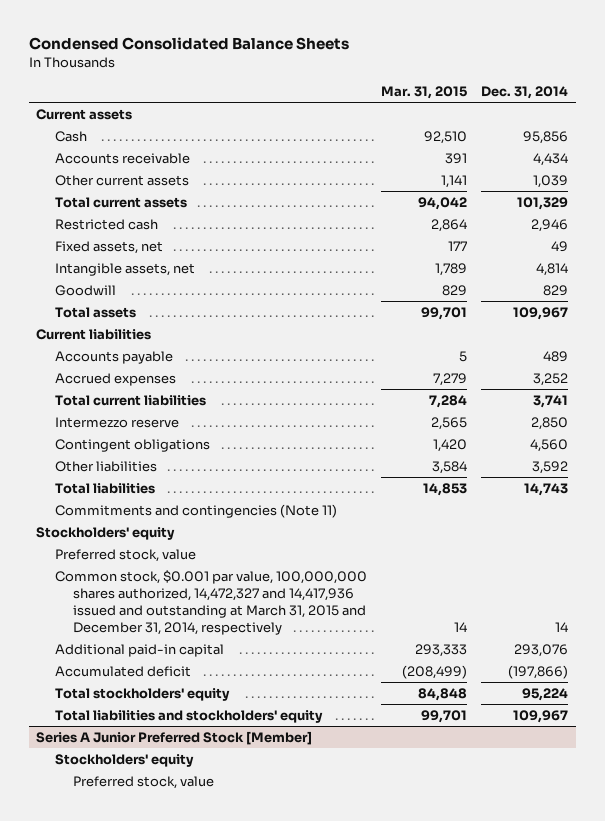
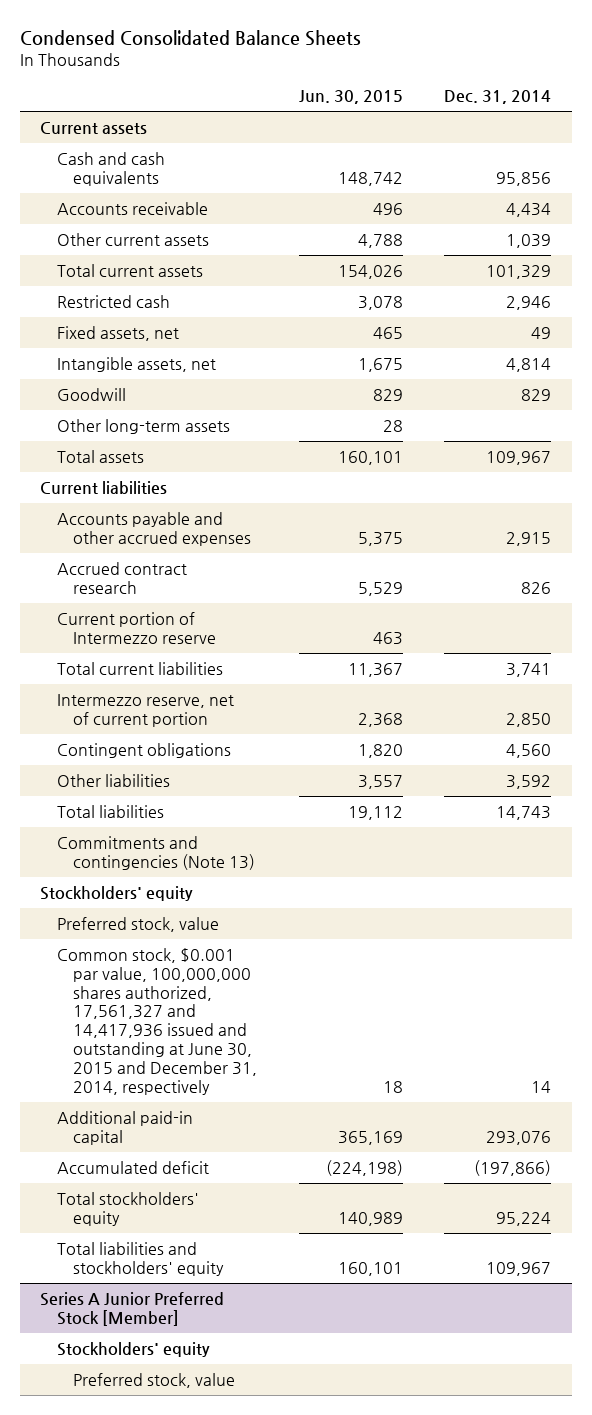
- | Mar. 31, 2015 | Dec. 31, 2014
+ | Jun. 30, 2015 | Dec. 31, 2014
- Cash | 92,510 | 95,856
+ Cash and cash equivalents | 148,742 | 95,856
+ Other long-term assets | 28 |
- Accounts payable | 5 | 489
- Accrued expenses | 7,279 | 3,252
+ Accounts payable and other accrued expenses | 5,375 | 2,915
+ Accrued contract research | 5,529 | 826
+ Current portion of Intermezzo reserve | 463 |
- Intermezzo reserve | 2,565 | 2,850
+ Intermezzo reserve, net of current portion | 2,368 | 2,850
- Commitments and contingencies (Note 11)
+ Commitments and contingencies (Note 13)
- Common stock, $0.001 par value, 100,000,000 shares authorized, 14,472,327 and 14,417,936 issued and outstanding at March 31, 2015 and December 31, 2014, respectively | 14 | 14
+ Common stock, $0.001 par value, 100,000,000 shares authorized, 17,561,327 and 14,417,936 issued and outstanding at June 30, 2015 and December 31, 2014, respectively | 18 | 14

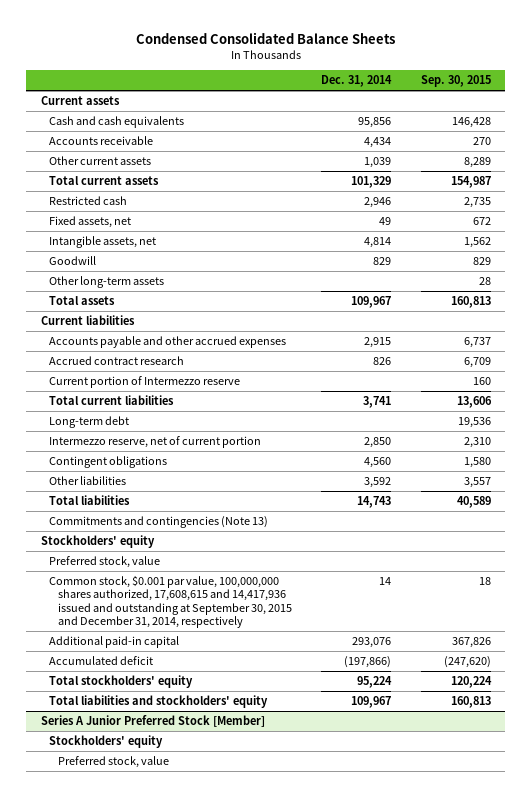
- | Jun. 30, 2015 | Dec. 31, 2014
+ | Dec. 31, 2014 | Sep. 30, 2015
+ Long-term debt | | 19,536
- Common stock, $0.001 par value, 100,000,000 shares authorized, 17,561,327 and 14,417,936 issued and outstanding at June 30, 2015 and December 31, 2014, respectively | 18 | 14
+ Common stock, $0.001 par value, 100,000,000 shares authorized, 17,608,615 and 14,417,936 issued and outstanding at September 30, 2015 and December 31, 2014, respectively | 14 | 18

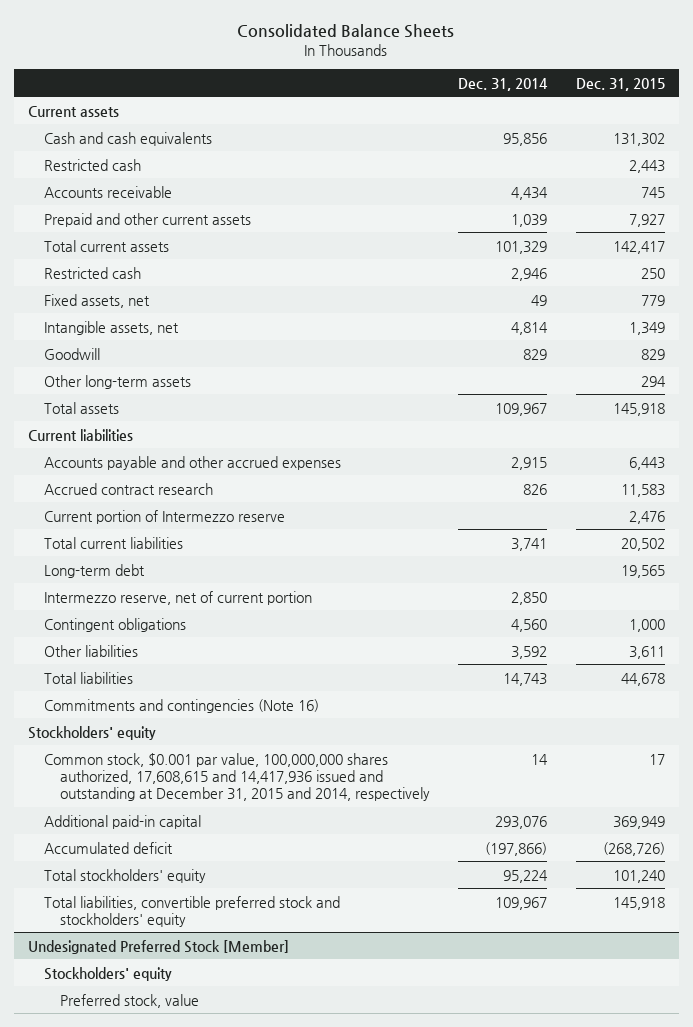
- Condensed Consolidated Balance Sheets
+ Consolidated Balance Sheets
- | Dec. 31, 2014 | Sep. 30, 2015
+ | Dec. 31, 2014 | Dec. 31, 2015
+ Restricted cash | | 2,443
- Other current assets | 1,039 | 8,289
+ Prepaid and other current assets | 1,039 | 7,927
- Commitments and contingencies (Note 13)
+ Commitments and contingencies (Note 16)
- Preferred stock, value
- Common stock, $0.001 par value, 100,000,000 shares authorized, 17,608,615 and 14,417,936 issued and outstanding at September 30, 2015 and December 31, 2014, respectively | 14 | 18
+ Common stock, $0.001 par value, 100,000,000 shares authorized, 17,608,615 and 14,417,936 issued and outstanding at December 31, 2015 and 2014, respectively | 14 | 17
- Total liabilities and stockholders' equity | 109,967 | 160,813
- Series A Junior Preferred Stock [Member]
+ Total liabilities, convertible preferred stock and stockholders' equity | 109,967 | 145,918
+ Undesignated Preferred Stock [Member]

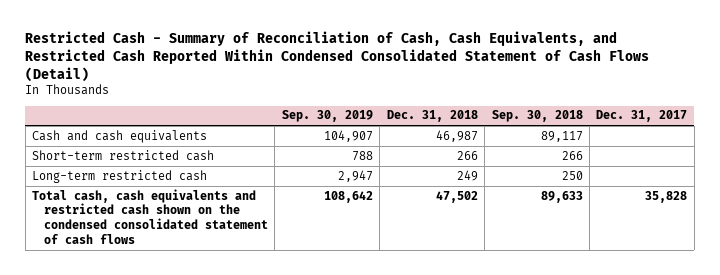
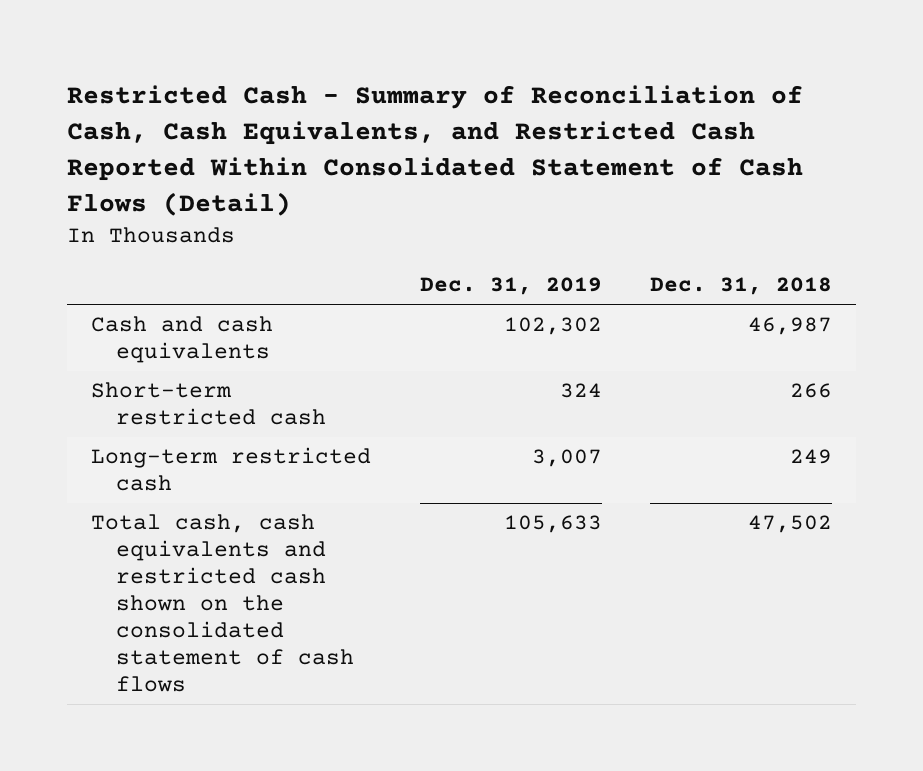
- Restricted Cash - Summary of Reconciliation of Cash, Cash Equivalents, and Restricted Cash Reported Within Condensed Consolidated Statement of Cash Flows (Detail)
+ Restricted Cash - Summary of Reconciliation of Cash, Cash Equivalents, and Restricted Cash Reported Within Consolidated Statement of Cash Flows (Detail)
- | Sep. 30, 2019 | Dec. 31, 2018 | Sep. 30, 2018 | Dec. 31, 2017
+ | Dec. 31, 2019 | Dec. 31, 2018
- Total cash, cash equivalents and restricted cash shown on the condensed consolidated statement of cash flows | 108,642 | 47,502 | 89,633 | 35,828
+ Total cash, cash equivalents and restricted cash shown on the consolidated statement of cash flows | 105,633 | 47,502

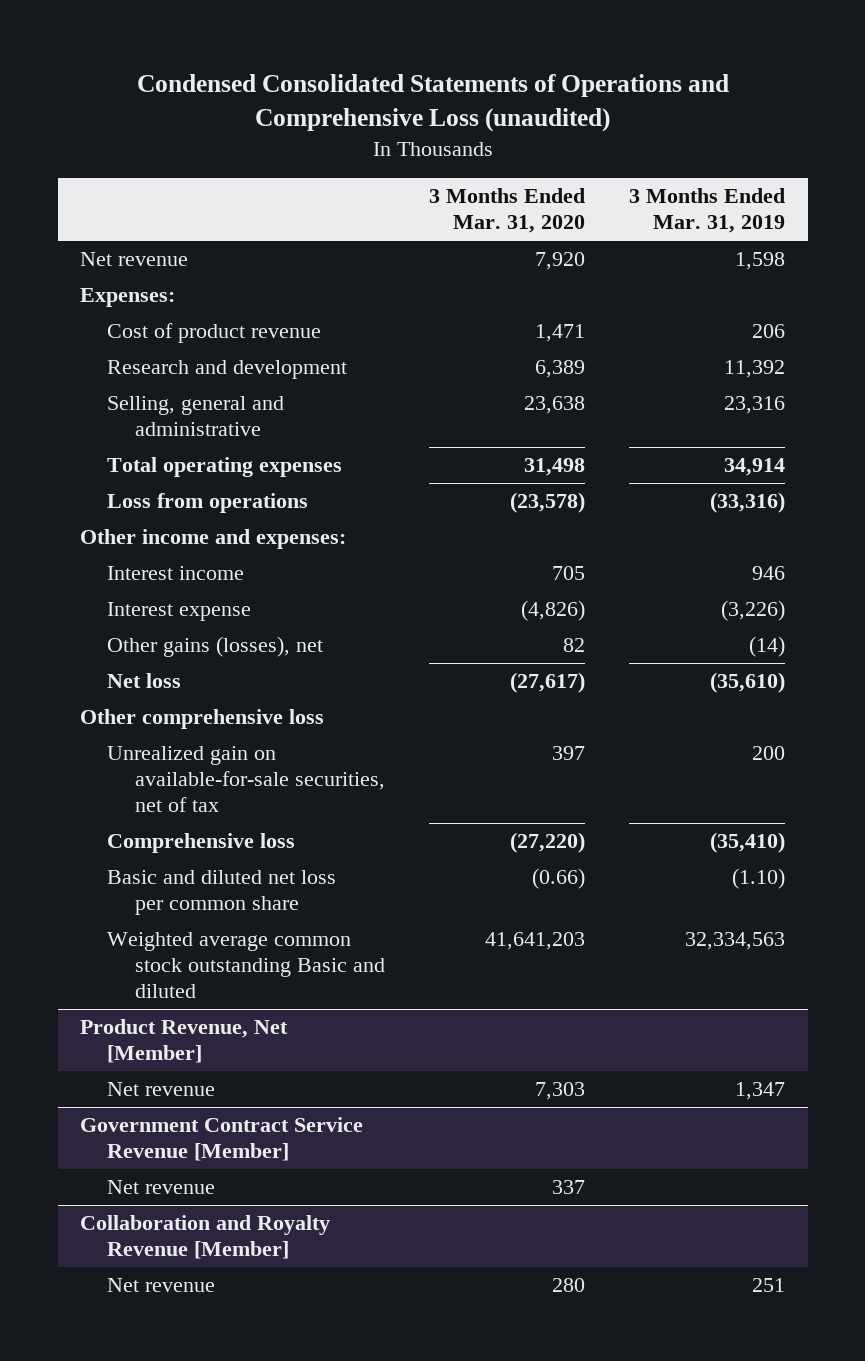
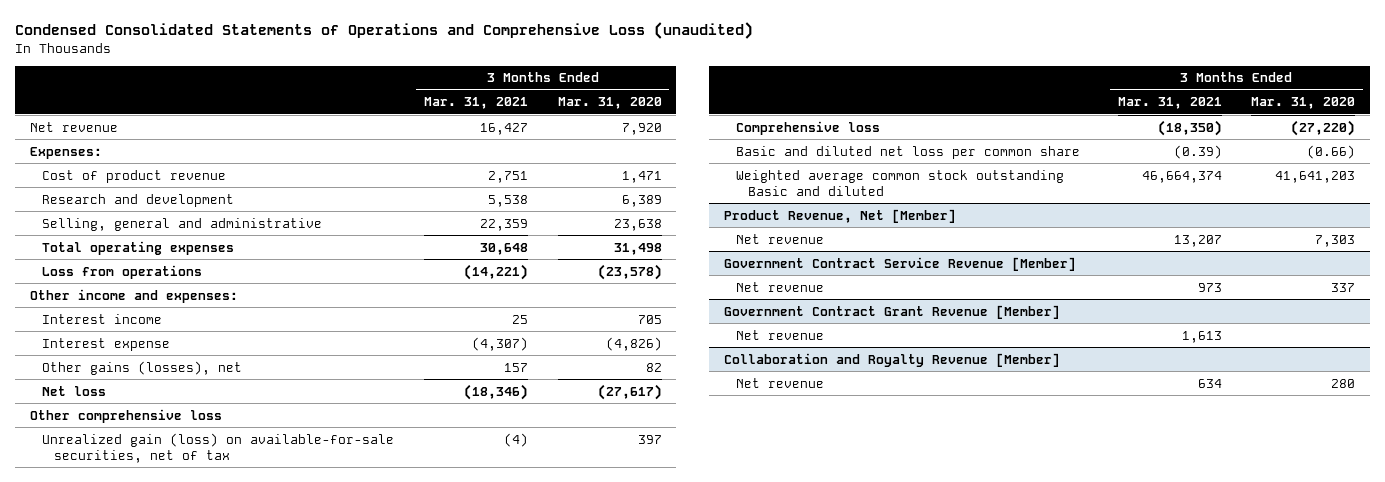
- | 3 Months Ended Mar. 31, 2020 | 3 Months Ended Mar. 31, 2019
+ | 3 Months Ended Mar. 31, 2021 | 3 Months Ended Mar. 31, 2020
- Unrealized gain on available-for-sale securities, net of tax | 397 | 200
+ Unrealized gain (loss) on available-for-sale securities, net of tax | (4) | 397
+ Government Contract Grant Revenue [Member]
+ Net revenue | 1,613 |

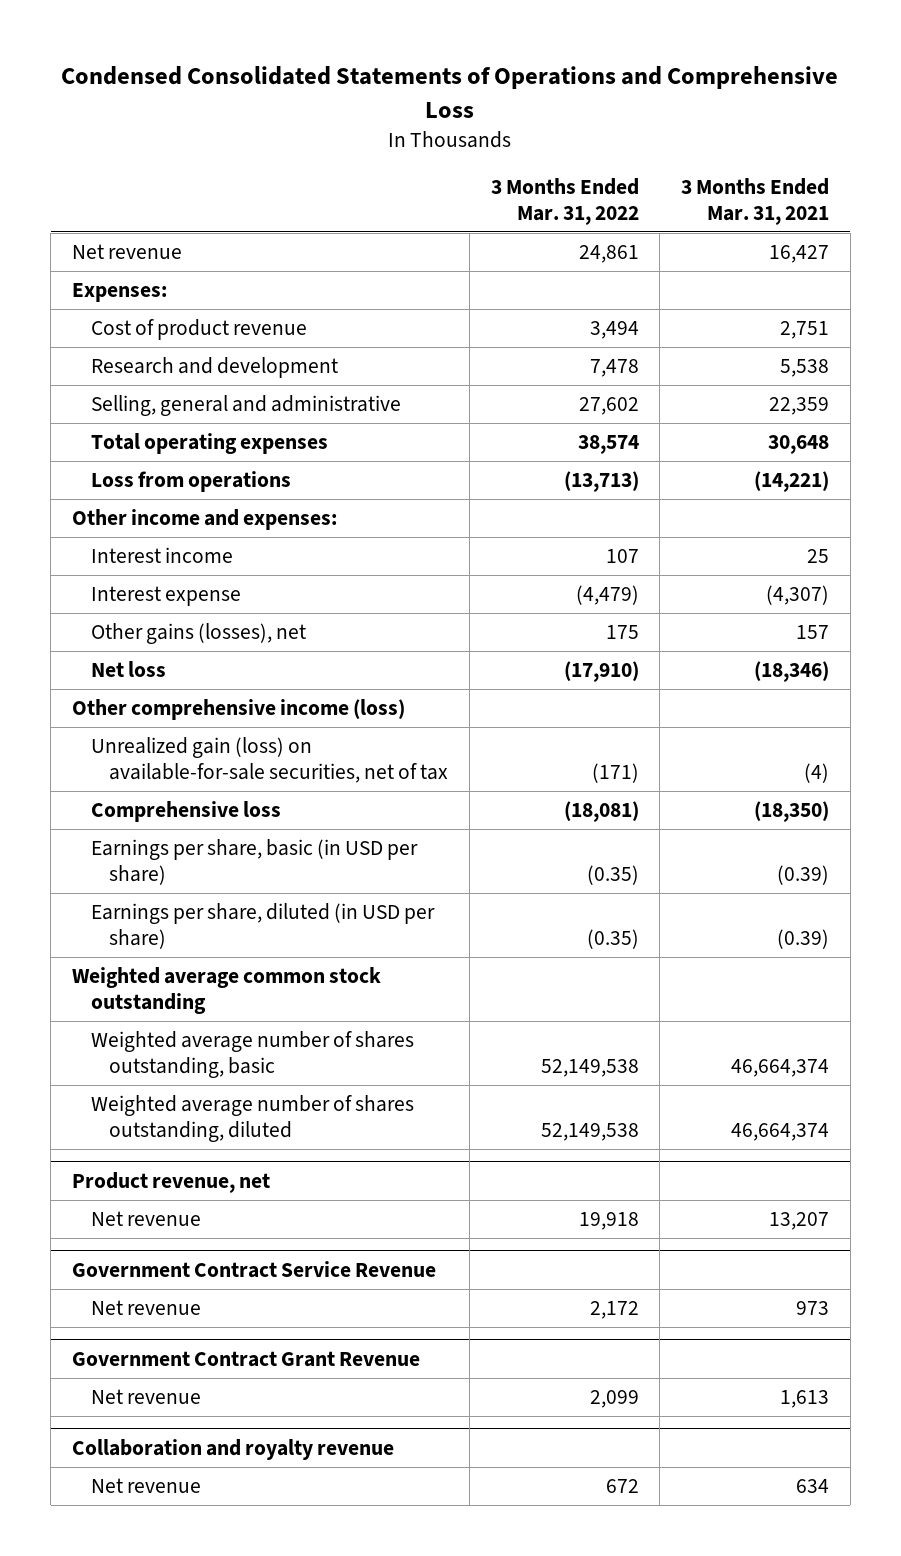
- Condensed Consolidated Statements of Operations and Comprehensive Loss (unaudited)
+ Condensed Consolidated Statements of Operations and Comprehensive Loss
- | 3 Months Ended Mar. 31, 2021 | 3 Months Ended Mar. 31, 2020
+ | 3 Months Ended Mar. 31, 2022 | 3 Months Ended Mar. 31, 2021
- Other comprehensive loss
+ Other comprehensive income (loss)
- Basic and diluted net loss per common share | (0.39) | (0.66)
- Weighted average common stock outstanding Basic and diluted | 46,664,374 | 41,641,203
- Product Revenue, Net [Member]
+ Earnings per share, basic (in USD per share) | (0.35) | (0.39)
+ Earnings per share, diluted (in USD per share) | (0.35) | (0.39)
+ Weighted average common stock outstanding
+ Weighted average number of shares outstanding, basic | 52,149,538 | 46,664,374
+ Weighted average number of shares outstanding, diluted | 52,149,538 | 46,664,374
+ Product revenue, net
- Government Contract Service Revenue [Member]
+ Government Contract Service Revenue
- Government Contract Grant Revenue [Member]
+ Government Contract Grant Revenue
- Collaboration and Royalty Revenue [Member]
+ Collaboration and royalty revenue

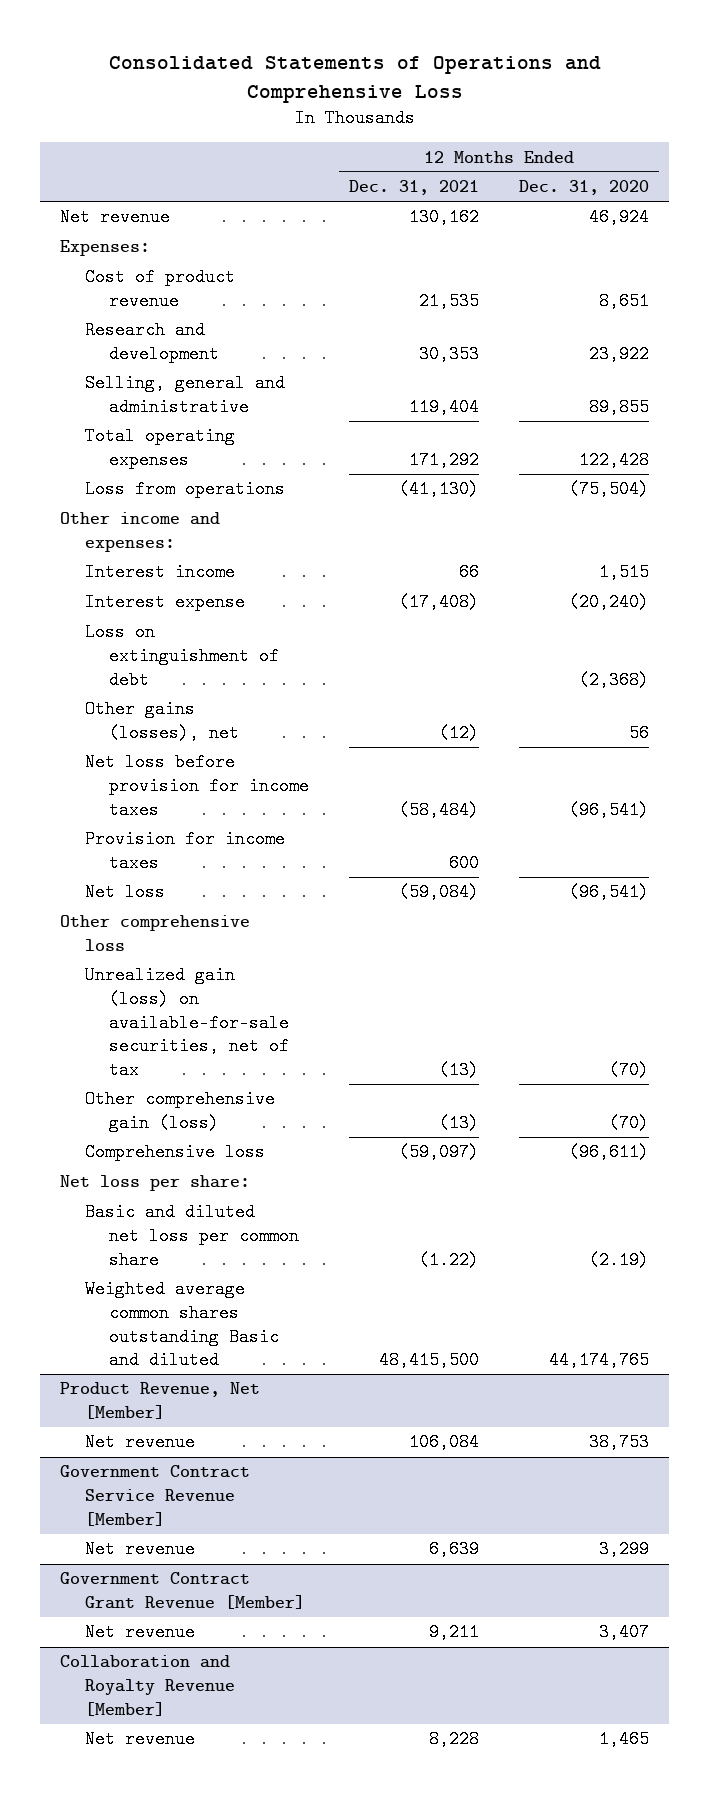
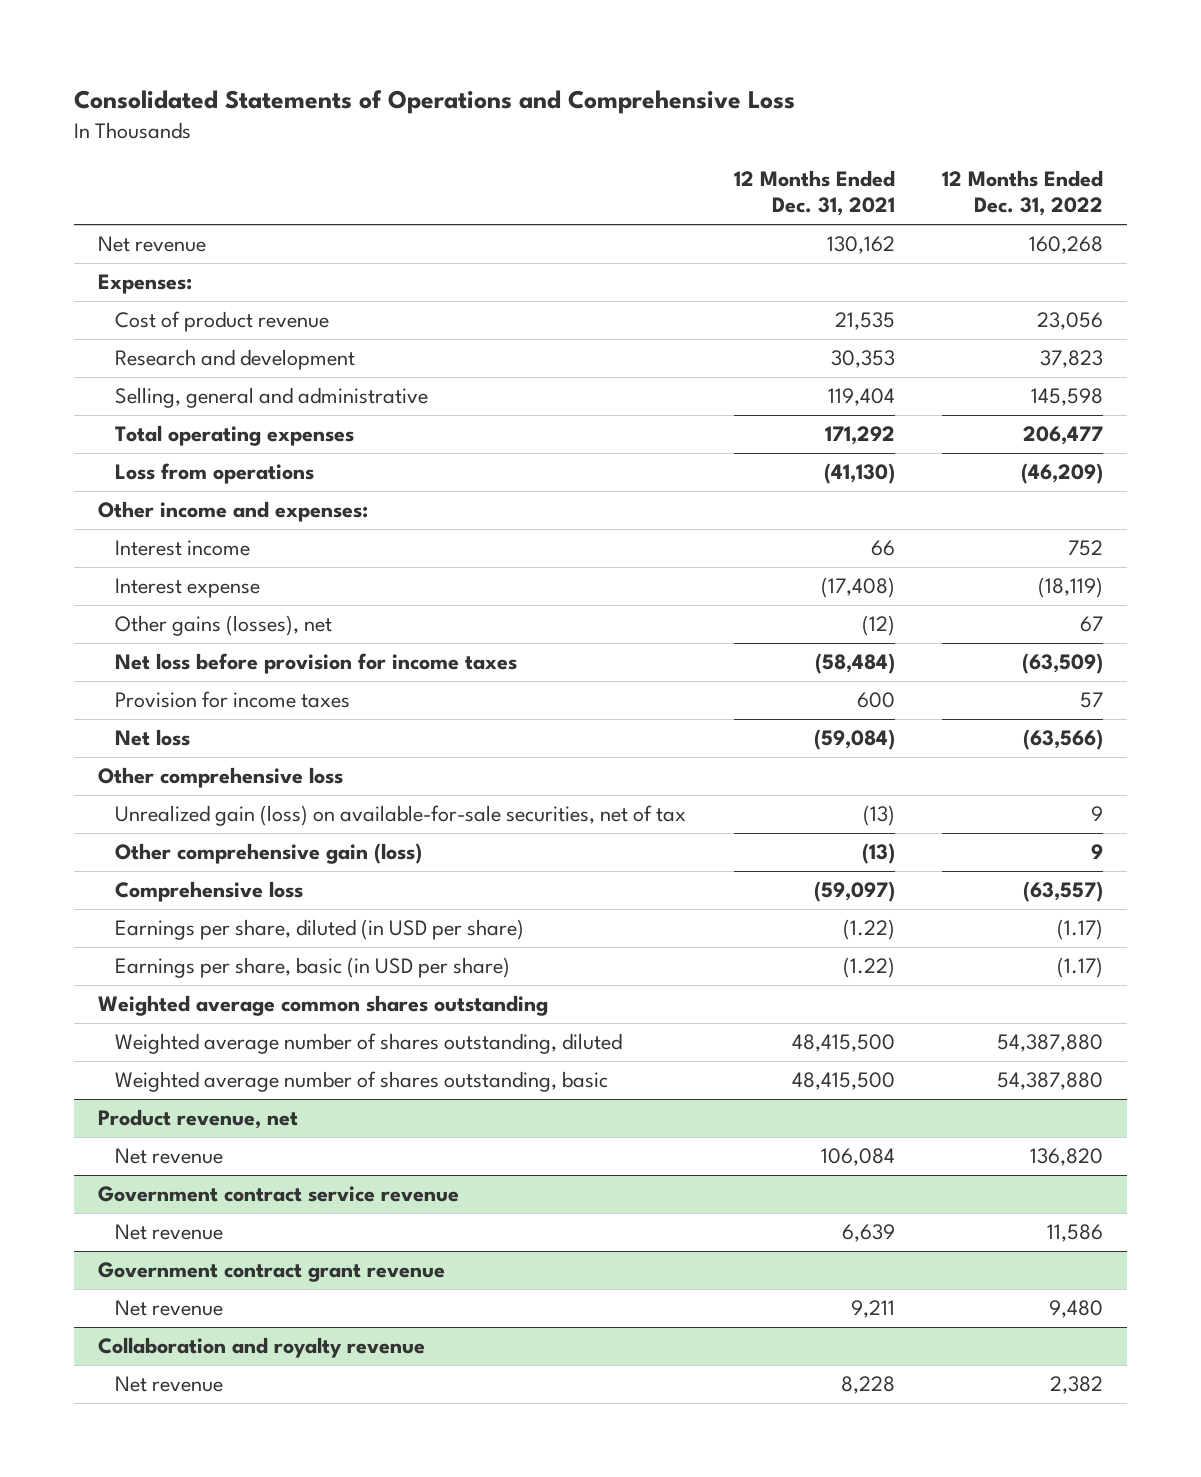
- | 12 Months Ended Dec. 31, 2021 | 12 Months Ended Dec. 31, 2020
+ | 12 Months Ended Dec. 31, 2021 | 12 Months Ended Dec. 31, 2022
- Loss on extinguishment of debt | | (2,368)
- Net loss per share:
- Basic and diluted net loss per common share | (1.22) | (2.19)
- Weighted average common shares outstanding Basic and diluted | 48,415,500 | 44,174,765
- Product Revenue, Net [Member]
+ Earnings per share, diluted (in USD per share) | (1.22) | (1.17)
+ Earnings per share, basic (in USD per share) | (1.22) | (1.17)
+ Weighted average common shares outstanding
+ Weighted average number of shares outstanding, diluted | 48,415,500 | 54,387,880
+ Weighted average number of shares outstanding, basic | 48,415,500 | 54,387,880
+ Product revenue, net
- Government Contract Service Revenue [Member]
+ Government contract service revenue
- Government Contract Grant Revenue [Member]
+ Government contract grant revenue
- Collaboration and Royalty Revenue [Member]
+ Collaboration and royalty revenue

